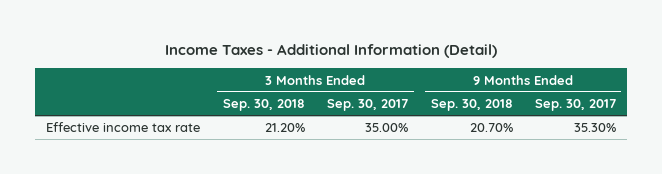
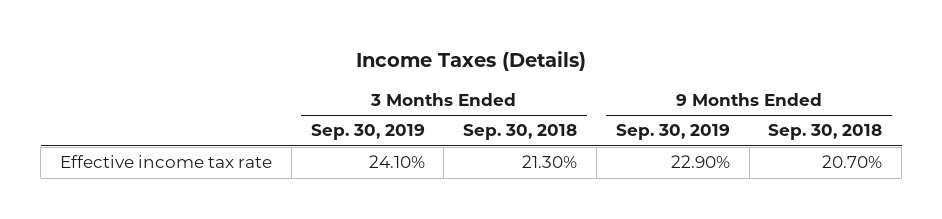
- Income Taxes - Additional Information (Detail)
+ Income Taxes (Details)
- | 3 Months Ended Sep. 30, 2018 | 3 Months Ended Sep. 30, 2017 | 9 Months Ended Sep. 30, 2018 | 9 Months Ended Sep. 30, 2017
+ | 3 Months Ended Sep. 30, 2019 | 3 Months Ended Sep. 30, 2018 | 9 Months Ended Sep. 30, 2019 | 9 Months Ended Sep. 30, 2018
- Effective income tax rate | 21.20% | 35.00% | 20.70% | 35.30%
+ Effective income tax rate | 24.10% | 21.30% | 22.90% | 20.70%

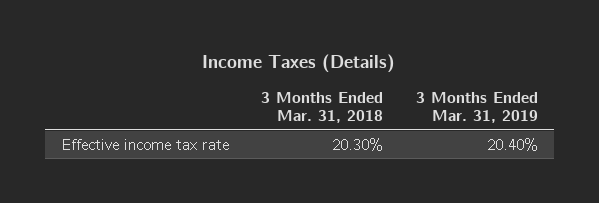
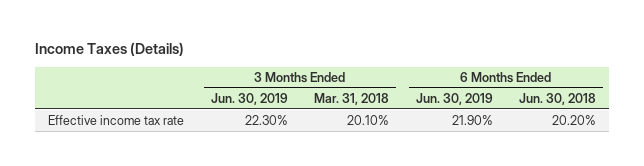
- | 3 Months Ended Mar. 31, 2018 | 3 Months Ended Mar. 31, 2019
+ | 3 Months Ended Jun. 30, 2019 | 3 Months Ended Mar. 31, 2018 | 6 Months Ended Jun. 30, 2019 | 6 Months Ended Jun. 30, 2018
- Effective income tax rate | 20.30% | 20.40%
+ Effective income tax rate | 22.30% | 20.10% | 21.90% | 20.20%

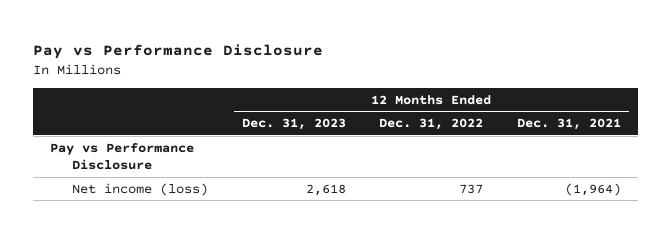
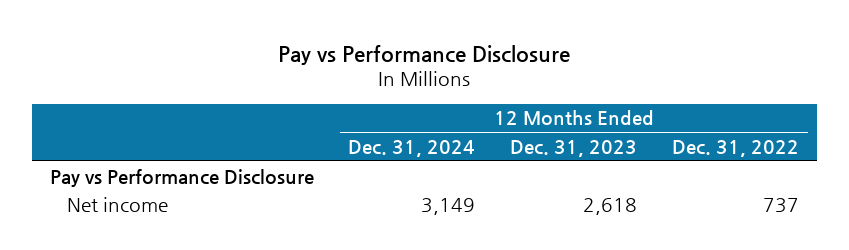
- | 12 Months Ended Dec. 31, 2023 | 12 Months Ended Dec. 31, 2022 | 12 Months Ended Dec. 31, 2021
+ | 12 Months Ended Dec. 31, 2024 | 12 Months Ended Dec. 31, 2023 | 12 Months Ended Dec. 31, 2022
- Net income (loss) | 2,618 | 737 | (1,964)
+ Net income | 3,149 | 2,618 | 737

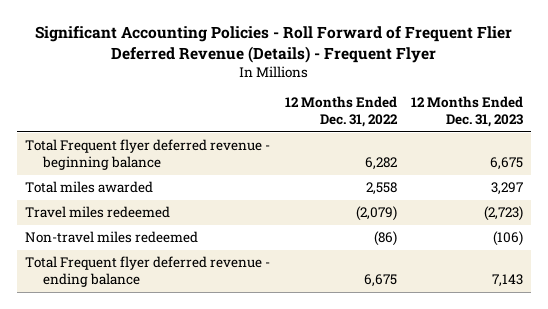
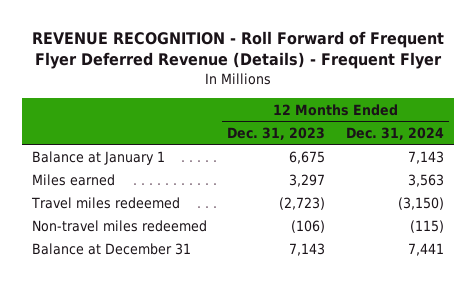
- Significant Accounting Policies - Roll Forward of Frequent Flier Deferred Revenue (Details) - Frequent Flyer
+ REVENUE RECOGNITION - Roll Forward of Frequent Flyer Deferred Revenue (Details) - Frequent Flyer
- | 12 Months Ended Dec. 31, 2022 | 12 Months Ended Dec. 31, 2023
+ | 12 Months Ended Dec. 31, 2023 | 12 Months Ended Dec. 31, 2024
- Total Frequent flyer deferred revenue - beginning balance | 6,282 | 6,675
- Total miles awarded | 2,558 | 3,297
+ Balance at January 1 | 6,675 | 7,143
+ Miles earned | 3,297 | 3,563
- Total Frequent flyer deferred revenue - ending balance | 6,675 | 7,143
+ Balance at December 31 | 7,143 | 7,441

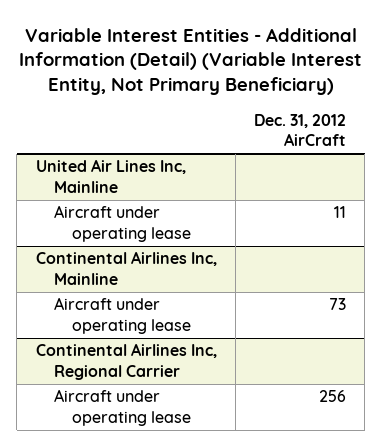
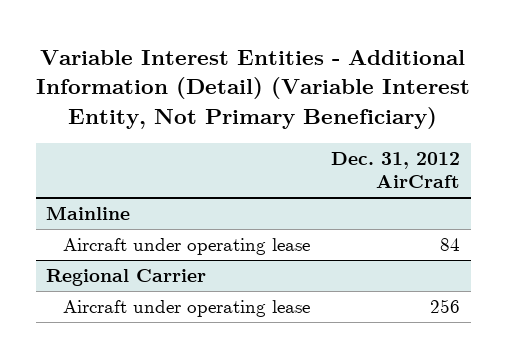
- United Air Lines Inc, Mainline
- Aircraft under operating lease | 11
- Continental Airlines Inc, Mainline
- Aircraft under operating lease | 73
- Continental Airlines Inc, Regional Carrier
+ Mainline
+ Aircraft under operating lease | 84
+ Regional Carrier

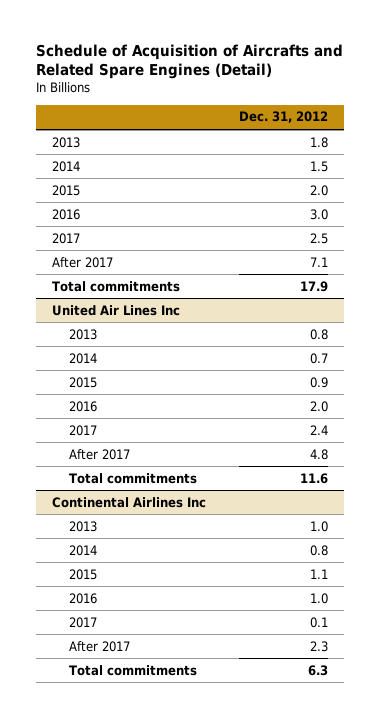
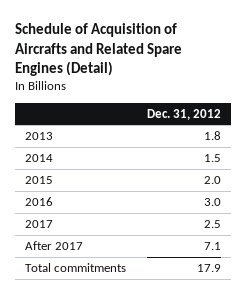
- United Air Lines Inc
- 2013 | 0.8
- 2014 | 0.7
- 2015 | 0.9
- 2016 | 2.0
- 2017 | 2.4
- After 2017 | 4.8
- Total commitments | 11.6
- Continental Airlines Inc
- 2013 | 1.0
- 2014 | 0.8
- 2015 | 1.1
- 2016 | 1.0
- 2017 | 0.1
- After 2017 | 2.3
- Total commitments | 6.3

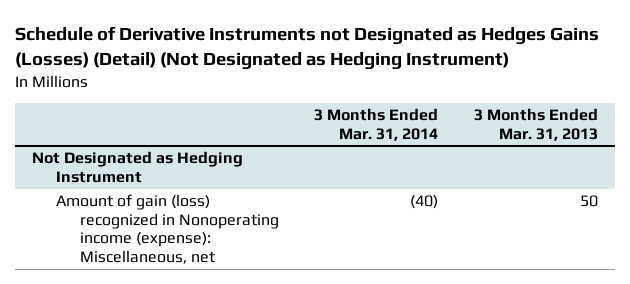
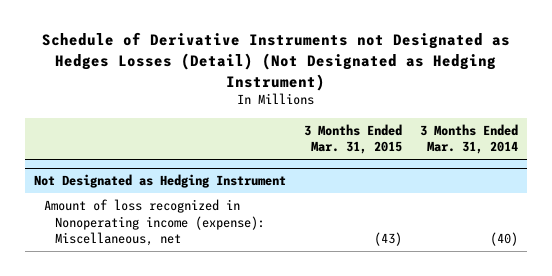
- Schedule of Derivative Instruments not Designated as Hedges Gains (Losses) (Detail) (Not Designated as Hedging Instrument)
+ Schedule of Derivative Instruments not Designated as Hedges Losses (Detail) (Not Designated as Hedging Instrument)
- | 3 Months Ended Mar. 31, 2014 | 3 Months Ended Mar. 31, 2013
+ | 3 Months Ended Mar. 31, 2015 | 3 Months Ended Mar. 31, 2014
@ Not Designated as Hedging Instrument
- Amount of gain (loss) recognized in Nonoperating income (expense): Miscellaneous, net | (40) | 50
+ Amount of loss recognized in Nonoperating income (expense): Miscellaneous, net | (43) | (40)

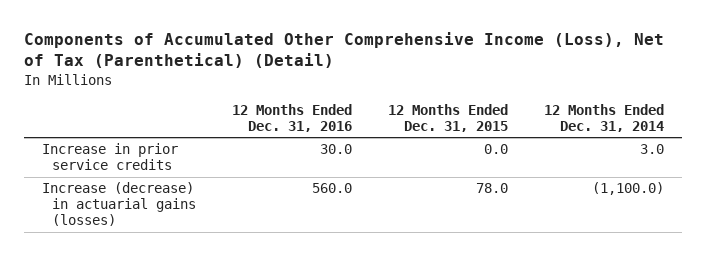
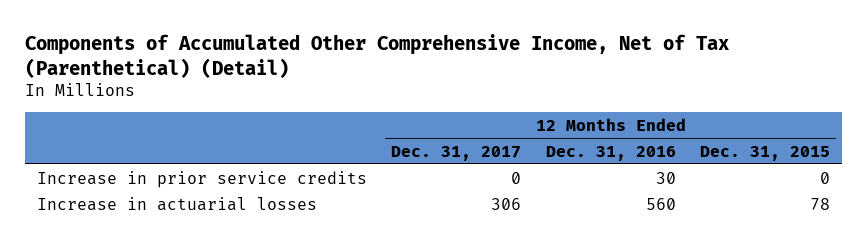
- Components of Accumulated Other Comprehensive Income (Loss), Net of Tax (Parenthetical) (Detail)
+ Components of Accumulated Other Comprehensive Income, Net of Tax (Parenthetical) (Detail)
- | 12 Months Ended Dec. 31, 2016 | 12 Months Ended Dec. 31, 2015 | 12 Months Ended Dec. 31, 2014
+ | 12 Months Ended Dec. 31, 2017 | 12 Months Ended Dec. 31, 2016 | 12 Months Ended Dec. 31, 2015
- Increase in prior service credits | 30.0 | 0.0 | 3.0
- Increase (decrease) in actuarial gains (losses) | 560.0 | 78.0 | (1,100.0)
+ Increase in prior service credits | 0 | 30 | 0
+ Increase in actuarial losses | 306 | 560 | 78

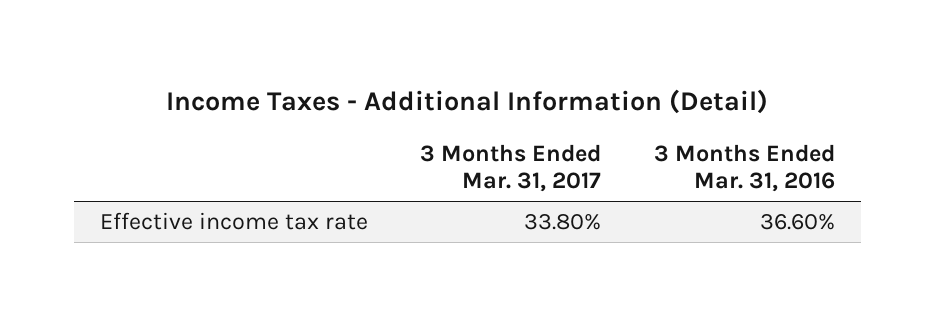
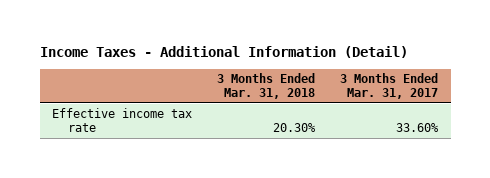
- | 3 Months Ended Mar. 31, 2017 | 3 Months Ended Mar. 31, 2016
+ | 3 Months Ended Mar. 31, 2018 | 3 Months Ended Mar. 31, 2017
- Effective income tax rate | 33.80% | 36.60%
+ Effective income tax rate | 20.30% | 33.60%

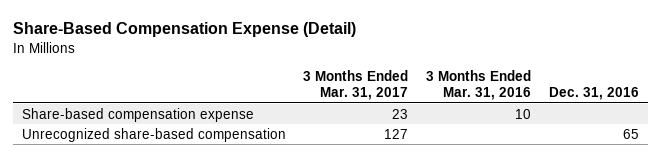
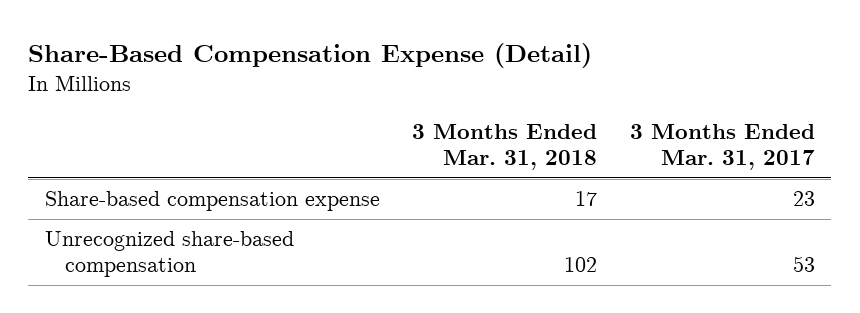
- | 3 Months Ended Mar. 31, 2017 | 3 Months Ended Mar. 31, 2016 | Dec. 31, 2016
+ | 3 Months Ended Mar. 31, 2018 | 3 Months Ended Mar. 31, 2017
- Unrecognized share-based compensation | 127 | | 65
+ Unrecognized share-based compensation | 102 | 53

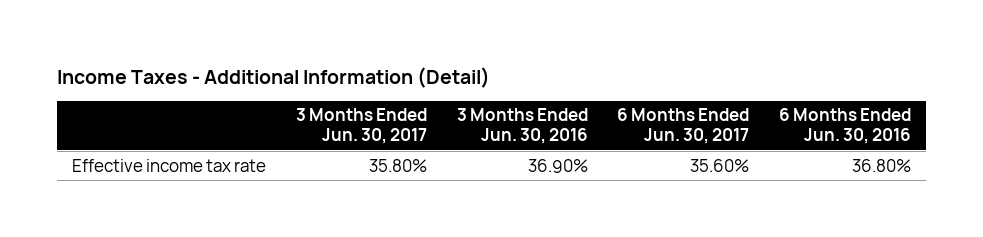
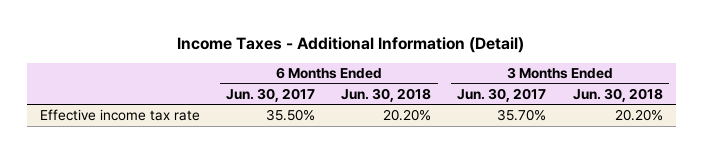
- | 3 Months Ended Jun. 30, 2017 | 3 Months Ended Jun. 30, 2016 | 6 Months Ended Jun. 30, 2017 | 6 Months Ended Jun. 30, 2016
+ | 6 Months Ended Jun. 30, 2017 | 6 Months Ended Jun. 30, 2018 | 3 Months Ended Jun. 30, 2017 | 3 Months Ended Jun. 30, 2018
- Effective income tax rate | 35.80% | 36.90% | 35.60% | 36.80%
+ Effective income tax rate | 35.50% | 20.20% | 35.70% | 20.20%

